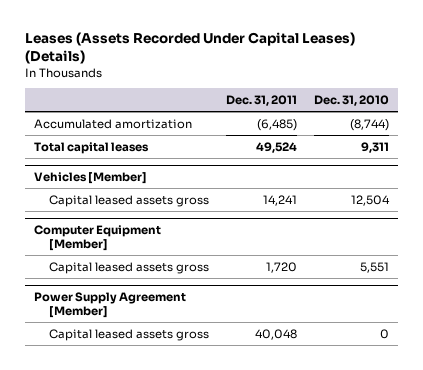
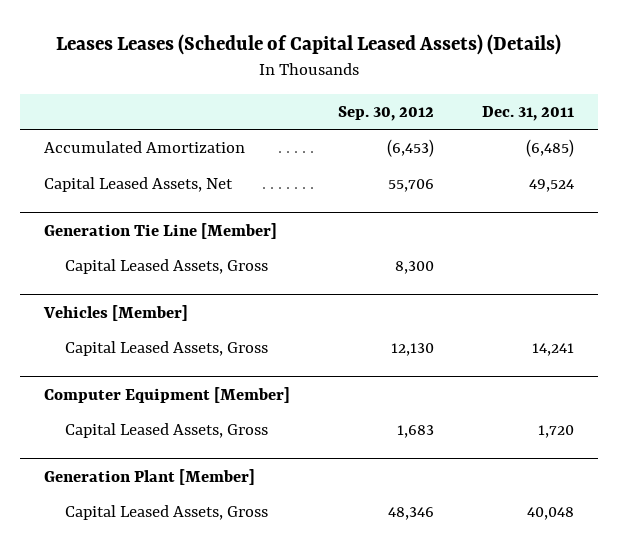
- Leases (Assets Recorded Under Capital Leases) (Details)
+ Leases Leases (Schedule of Capital Leased Assets) (Details)
- | Dec. 31, 2011 | Dec. 31, 2010
+ | Sep. 30, 2012 | Dec. 31, 2011
- Accumulated amortization | (6,485) | (8,744)
- Total capital leases | 49,524 | 9,311
+ Accumulated Amortization | (6,453) | (6,485)
+ Capital Leased Assets, Net | 55,706 | 49,524
+ Generation Tie Line [Member]
+ Capital Leased Assets, Gross | 8,300 |
@ Vehicles [Member]
- Capital leased assets gross | 14,241 | 12,504
+ Capital Leased Assets, Gross | 12,130 | 14,241
@ Computer Equipment [Member]
- Capital leased assets gross | 1,720 | 5,551
- Power Supply Agreement [Member]
- Capital leased assets gross | 40,048 | 0
@ Computer Equipment [Member]
+ Capital Leased Assets, Gross | 1,683 | 1,720
+ Generation Plant [Member]
+ Capital Leased Assets, Gross | 48,346 | 40,048

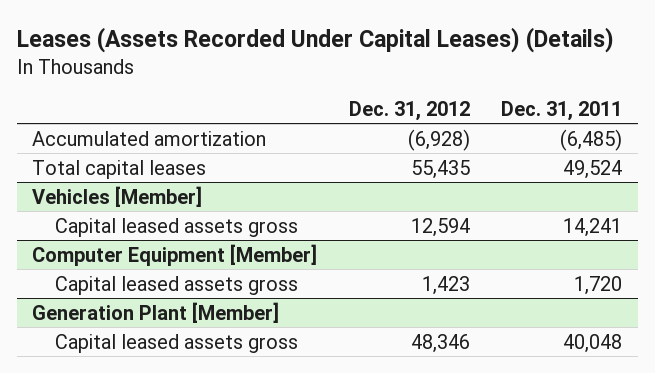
- Leases Leases (Schedule of Capital Leased Assets) (Details)
+ Leases (Assets Recorded Under Capital Leases) (Details)
- | Sep. 30, 2012 | Dec. 31, 2011
+ | Dec. 31, 2012 | Dec. 31, 2011
- Accumulated Amortization | (6,453) | (6,485)
- Capital Leased Assets, Net | 55,706 | 49,524
- Generation Tie Line [Member]
- Capital Leased Assets, Gross | 8,300 |
+ Accumulated amortization | (6,928) | (6,485)
+ Total capital leases | 55,435 | 49,524
@ Vehicles [Member]
- Capital Leased Assets, Gross | 12,130 | 14,241
+ Capital leased assets gross | 12,594 | 14,241
@ Computer Equipment [Member]
- Capital Leased Assets, Gross | 1,683 | 1,720
+ Capital leased assets gross | 1,423 | 1,720
@ Generation Plant [Member]
- Capital Leased Assets, Gross | 48,346 | 40,048
+ Capital leased assets gross | 48,346 | 40,048

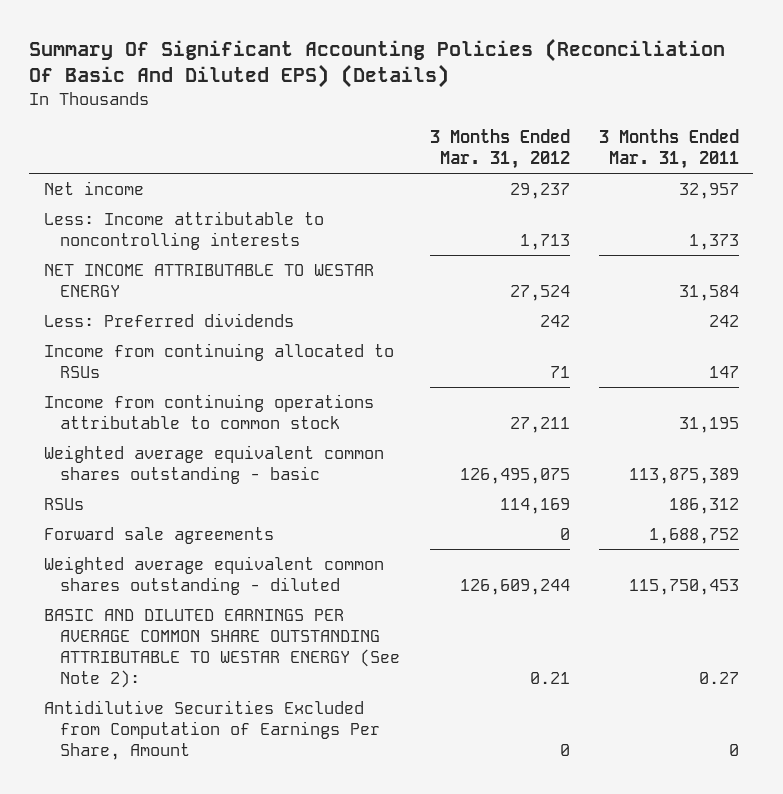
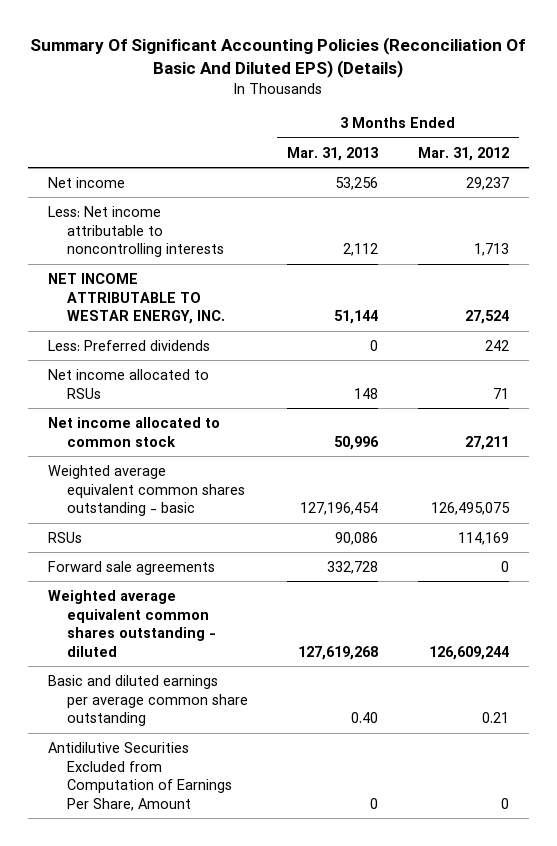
- | 3 Months Ended Mar. 31, 2012 | 3 Months Ended Mar. 31, 2011
+ | 3 Months Ended Mar. 31, 2013 | 3 Months Ended Mar. 31, 2012
- Less: Income attributable to noncontrolling interests | 1,713 | 1,373
- NET INCOME ATTRIBUTABLE TO WESTAR ENERGY | 27,524 | 31,584
+ Less: Net income attributable to noncontrolling interests | 2,112 | 1,713
+ NET INCOME ATTRIBUTABLE TO WESTAR ENERGY, INC. | 51,144 | 27,524
- Income from continuing allocated to RSUs | 71 | 147
- Income from continuing operations attributable to common stock | 27,211 | 31,195
+ Net income allocated to RSUs | 148 | 71
+ Net income allocated to common stock | 50,996 | 27,211
- BASIC AND DILUTED EARNINGS PER AVERAGE COMMON SHARE OUTSTANDING ATTRIBUTABLE TO WESTAR ENERGY (See Note 2): | 0.21 | 0.27
+ Basic and diluted earnings per average common share outstanding | 0.40 | 0.21

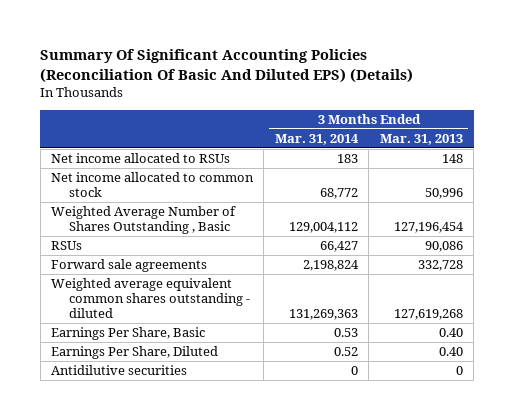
- | 3 Months Ended Mar. 31, 2013 | 3 Months Ended Mar. 31, 2012
+ | 3 Months Ended Mar. 31, 2014 | 3 Months Ended Mar. 31, 2013
- Net income | 53,256 | 29,237
- Less: Net income attributable to noncontrolling interests | 2,112 | 1,713
- NET INCOME ATTRIBUTABLE TO WESTAR ENERGY, INC. | 51,144 | 27,524
- Less: Preferred dividends | 0 | 242
- Weighted average equivalent common shares outstanding - basic | 127,196,454 | 126,495,075
+ Weighted Average Number of Shares Outstanding , Basic | 129,004,112 | 127,196,454
- Basic and diluted earnings per average common share outstanding | 0.40 | 0.21
- Antidilutive Securities Excluded from Computation of Earnings Per Share, Amount | 0 | 0
+ Earnings Per Share, Basic | 0.53 | 0.40
+ Earnings Per Share, Diluted | 0.52 | 0.40
+ Antidilutive securities | 0 | 0

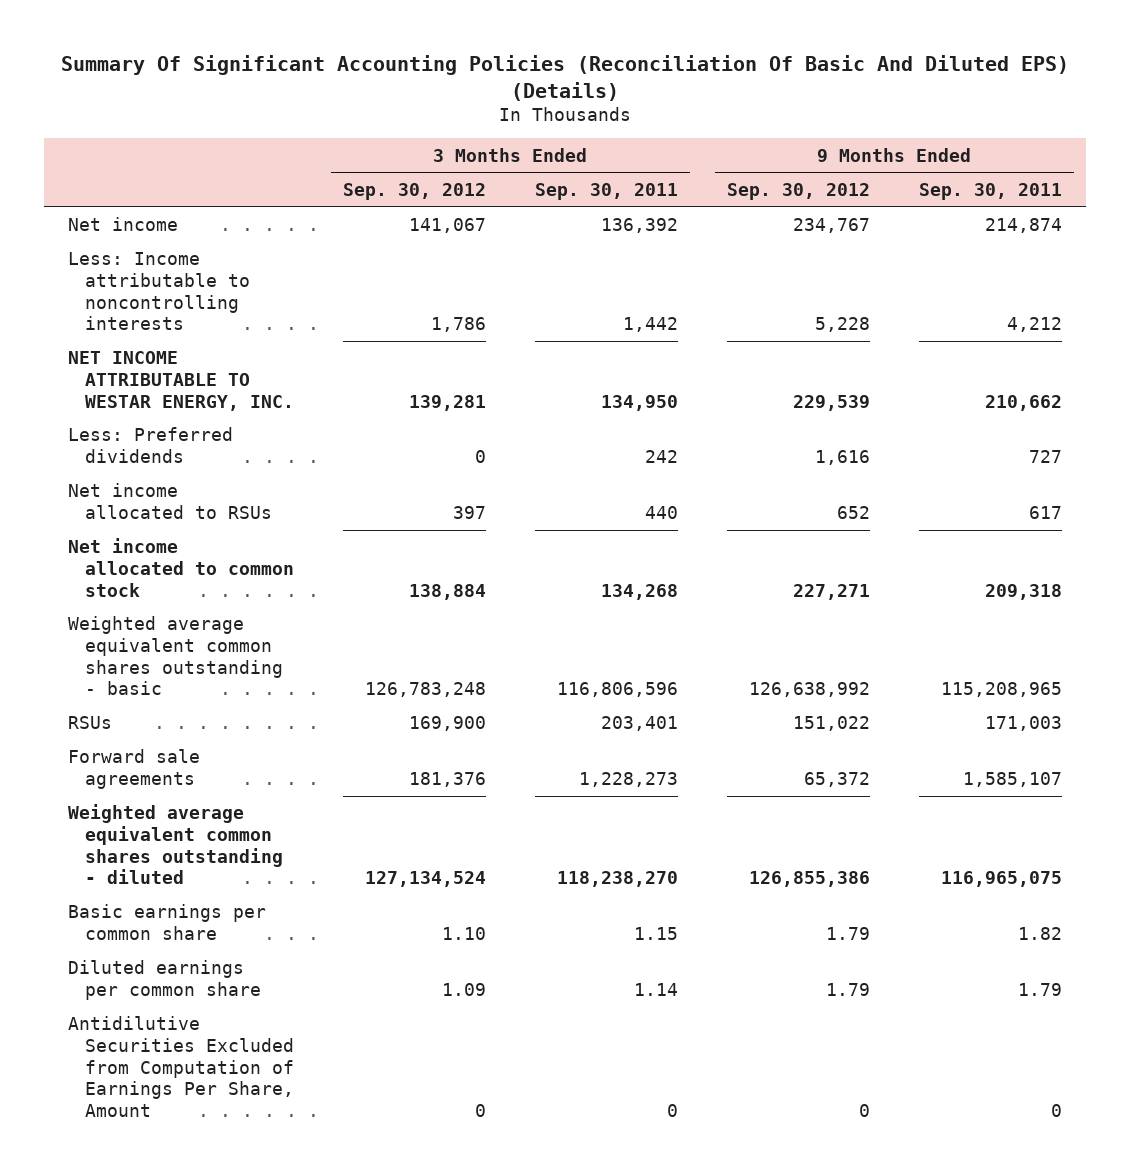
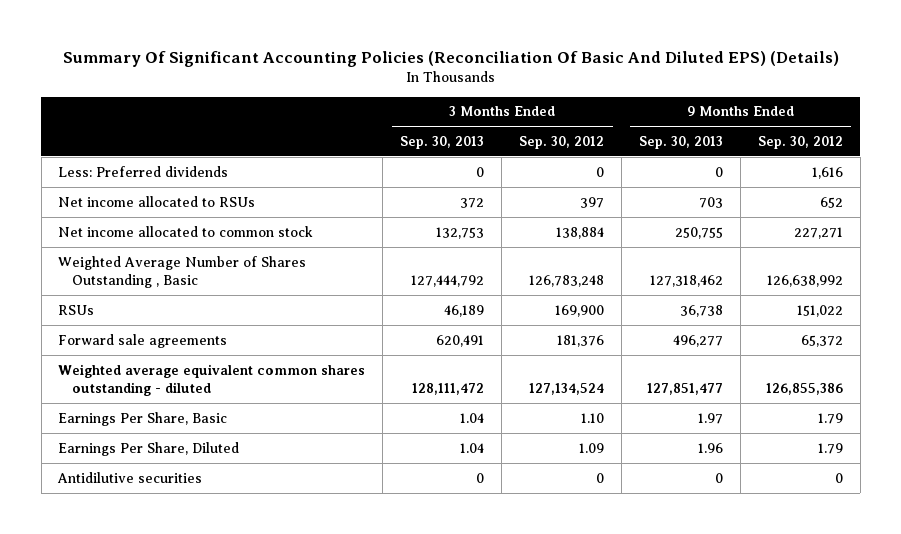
- | 3 Months Ended Sep. 30, 2012 | 3 Months Ended Sep. 30, 2011 | 9 Months Ended Sep. 30, 2012 | 9 Months Ended Sep. 30, 2011
+ | 3 Months Ended Sep. 30, 2013 | 3 Months Ended Sep. 30, 2012 | 9 Months Ended Sep. 30, 2013 | 9 Months Ended Sep. 30, 2012
- Net income | 141,067 | 136,392 | 234,767 | 214,874
- Less: Income attributable to noncontrolling interests | 1,786 | 1,442 | 5,228 | 4,212
- NET INCOME ATTRIBUTABLE TO WESTAR ENERGY, INC. | 139,281 | 134,950 | 229,539 | 210,662
- Weighted average equivalent common shares outstanding - basic | 126,783,248 | 116,806,596 | 126,638,992 | 115,208,965
+ Weighted Average Number of Shares Outstanding , Basic | 127,444,792 | 126,783,248 | 127,318,462 | 126,638,992
- Basic earnings per common share | 1.10 | 1.15 | 1.79 | 1.82
- Diluted earnings per common share | 1.09 | 1.14 | 1.79 | 1.79
- Antidilutive Securities Excluded from Computation of Earnings Per Share, Amount | 0 | 0 | 0 | 0
+ Earnings Per Share, Basic | 1.04 | 1.10 | 1.97 | 1.79
+ Earnings Per Share, Diluted | 1.04 | 1.09 | 1.96 | 1.79
+ Antidilutive securities | 0 | 0 | 0 | 0

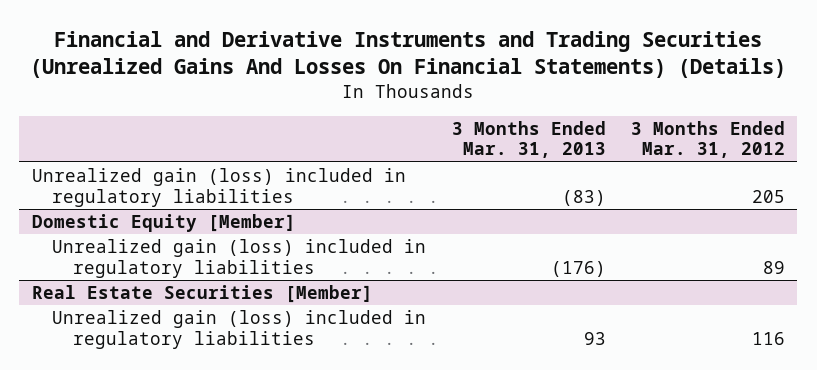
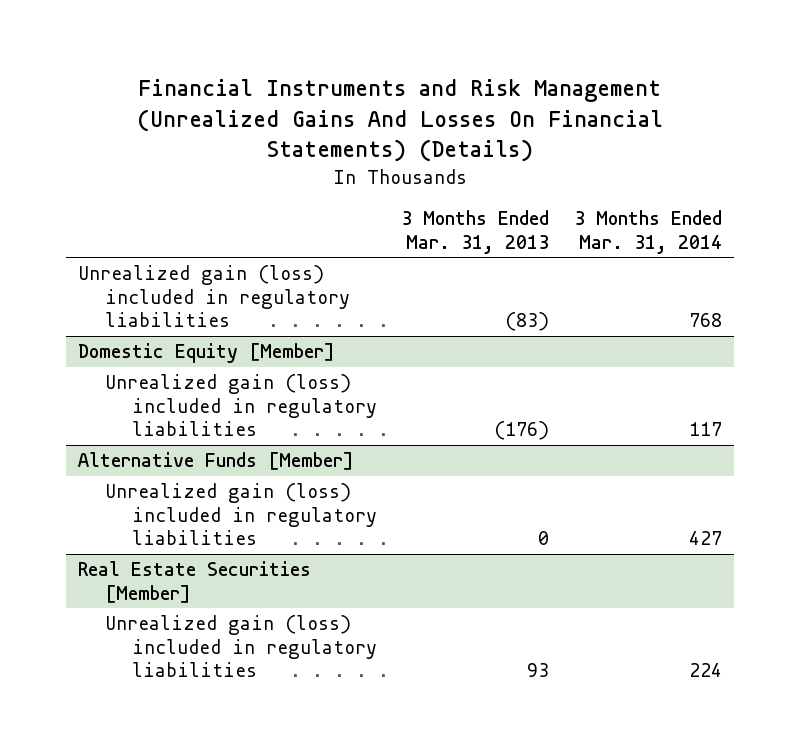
- Financial and Derivative Instruments and Trading Securities (Unrealized Gains And Losses On Financial Statements) (Details)
+ Financial Instruments and Risk Management (Unrealized Gains And Losses On Financial Statements) (Details)
- | 3 Months Ended Mar. 31, 2013 | 3 Months Ended Mar. 31, 2012
+ | 3 Months Ended Mar. 31, 2013 | 3 Months Ended Mar. 31, 2014
+ Alternative Funds [Member]
+ Unrealized gain (loss) included in regulatory liabilities | 0 | 427

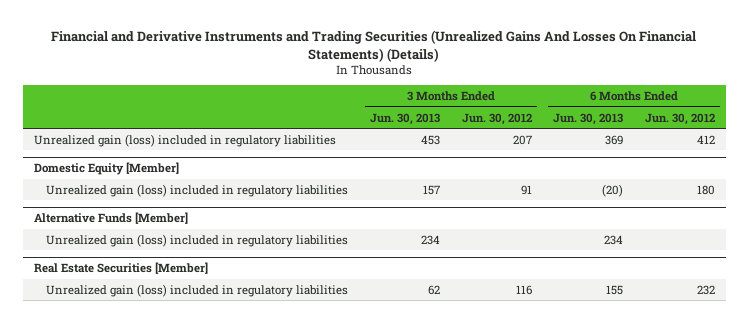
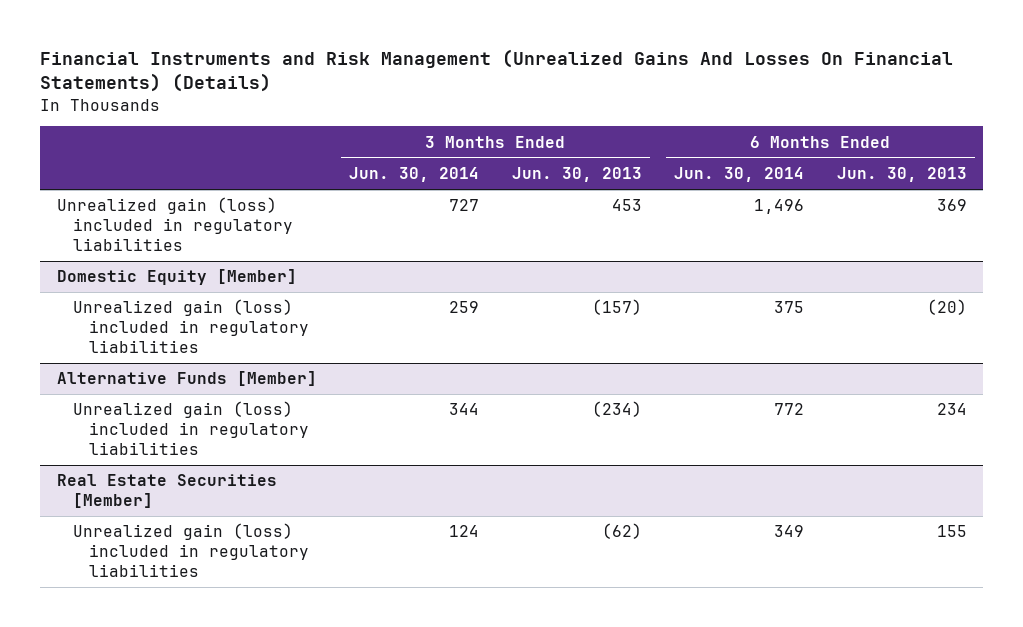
- Financial and Derivative Instruments and Trading Securities (Unrealized Gains And Losses On Financial Statements) (Details)
+ Financial Instruments and Risk Management (Unrealized Gains And Losses On Financial Statements) (Details)
- | 3 Months Ended Jun. 30, 2013 | 3 Months Ended Jun. 30, 2012 | 6 Months Ended Jun. 30, 2013 | 6 Months Ended Jun. 30, 2012
+ | 3 Months Ended Jun. 30, 2014 | 3 Months Ended Jun. 30, 2013 | 6 Months Ended Jun. 30, 2014 | 6 Months Ended Jun. 30, 2013
@ Domestic Equity [Member]
- Unrealized gain (loss) included in regulatory liabilities | 157 | 91 | (20) | 180
+ Unrealized gain (loss) included in regulatory liabilities | 259 | (157) | 375 | (20)
@ Alternative Funds [Member]
- Unrealized gain (loss) included in regulatory liabilities | 234 | | 234 |
+ Unrealized gain (loss) included in regulatory liabilities | 344 | (234) | 772 | 234
@ Real Estate Securities [Member]
- Unrealized gain (loss) included in regulatory liabilities | 62 | 116 | 155 | 232
+ Unrealized gain (loss) included in regulatory liabilities | 124 | (62) | 349 | 155

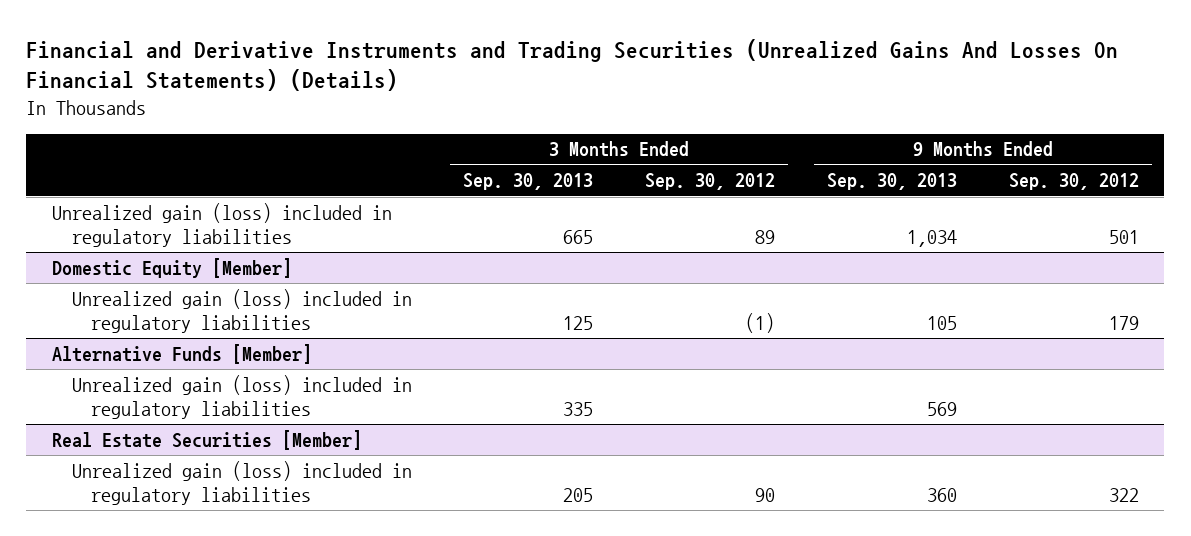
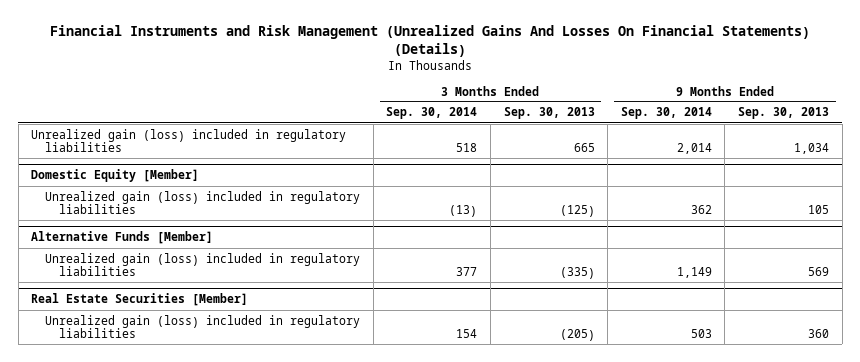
- Financial and Derivative Instruments and Trading Securities (Unrealized Gains And Losses On Financial Statements) (Details)
+ Financial Instruments and Risk Management (Unrealized Gains And Losses On Financial Statements) (Details)
- | 3 Months Ended Sep. 30, 2013 | 3 Months Ended Sep. 30, 2012 | 9 Months Ended Sep. 30, 2013 | 9 Months Ended Sep. 30, 2012
+ | 3 Months Ended Sep. 30, 2014 | 3 Months Ended Sep. 30, 2013 | 9 Months Ended Sep. 30, 2014 | 9 Months Ended Sep. 30, 2013
@ Domestic Equity [Member]
- Unrealized gain (loss) included in regulatory liabilities | 125 | (1) | 105 | 179
+ Unrealized gain (loss) included in regulatory liabilities | (13) | (125) | 362 | 105
@ Alternative Funds [Member]
- Unrealized gain (loss) included in regulatory liabilities | 335 | | 569 |
+ Unrealized gain (loss) included in regulatory liabilities | 377 | (335) | 1,149 | 569
@ Real Estate Securities [Member]
- Unrealized gain (loss) included in regulatory liabilities | 205 | 90 | 360 | 322
+ Unrealized gain (loss) included in regulatory liabilities | 154 | (205) | 503 | 360

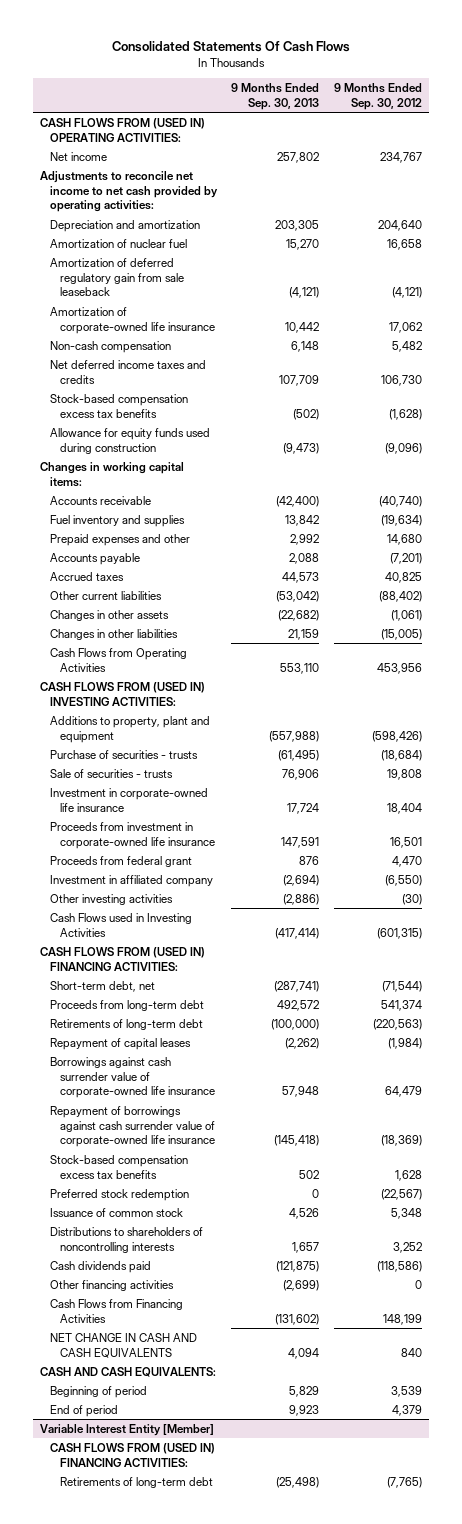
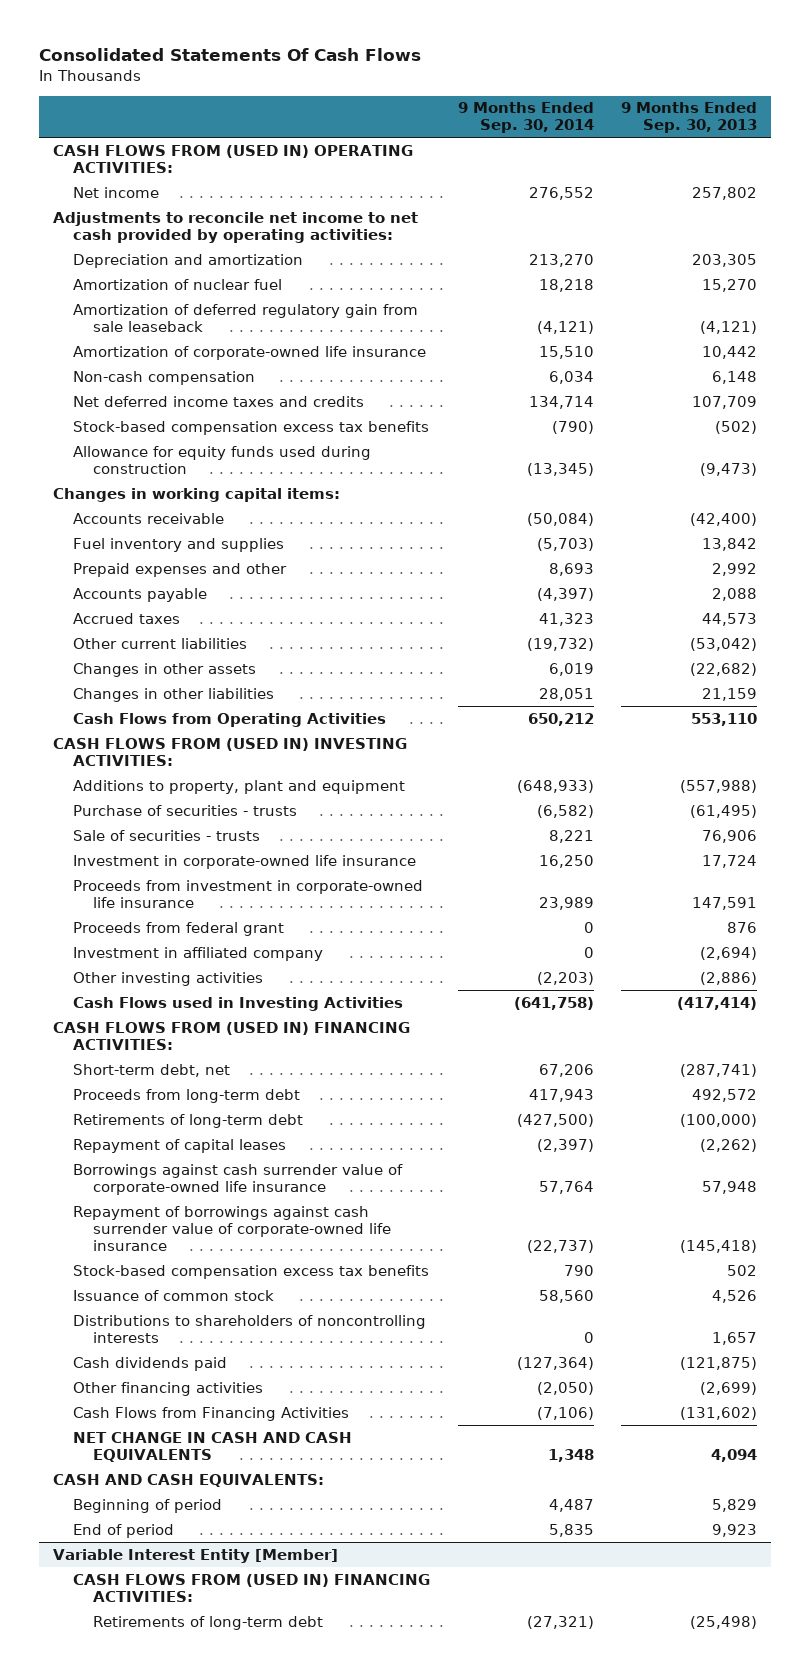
- | 9 Months Ended Sep. 30, 2013 | 9 Months Ended Sep. 30, 2012
+ | 9 Months Ended Sep. 30, 2014 | 9 Months Ended Sep. 30, 2013
- Preferred stock redemption | 0 | (22,567)

